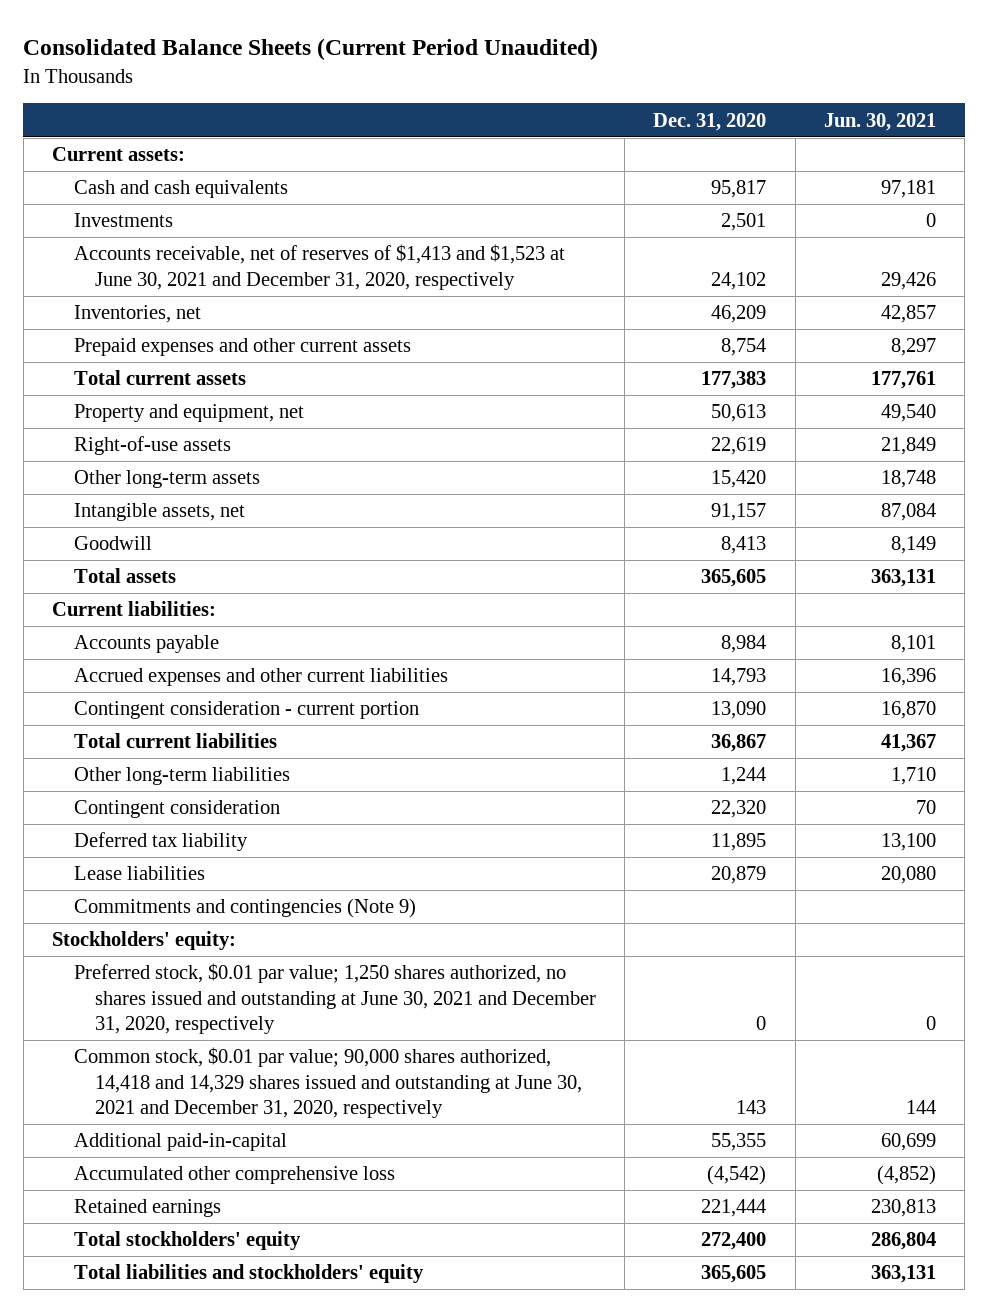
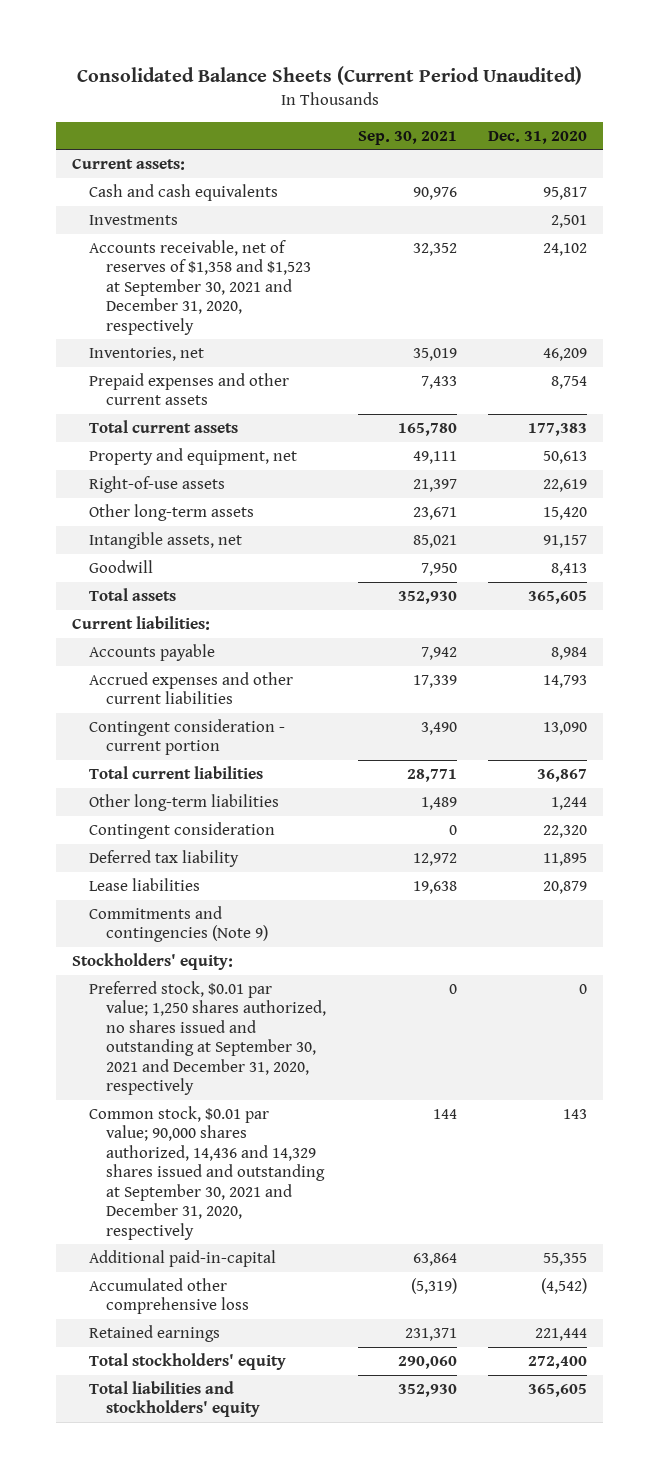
- | Dec. 31, 2020 | Jun. 30, 2021
+ | Sep. 30, 2021 | Dec. 31, 2020
- Accounts receivable, net of reserves of $1,413 and $1,523 at June 30, 2021 and December 31, 2020, respectively | 24,102 | 29,426
+ Accounts receivable, net of reserves of $1,358 and $1,523 at September 30, 2021 and December 31, 2020, respectively | 32,352 | 24,102
- Preferred stock, $0.01 par value; 1,250 shares authorized, no shares issued and outstanding at June 30, 2021 and December 31, 2020, respectively | 0 | 0
- Common stock, $0.01 par value; 90,000 shares authorized, 14,418 and 14,329 shares issued and outstanding at June 30, 2021 and December 31, 2020, respectively | 143 | 144
+ Preferred stock, $0.01 par value; 1,250 shares authorized, no shares issued and outstanding at September 30, 2021 and December 31, 2020, respectively | 0 | 0
+ Common stock, $0.01 par value; 90,000 shares authorized, 14,436 and 14,329 shares issued and outstanding at September 30, 2021 and December 31, 2020, respectively | 144 | 143

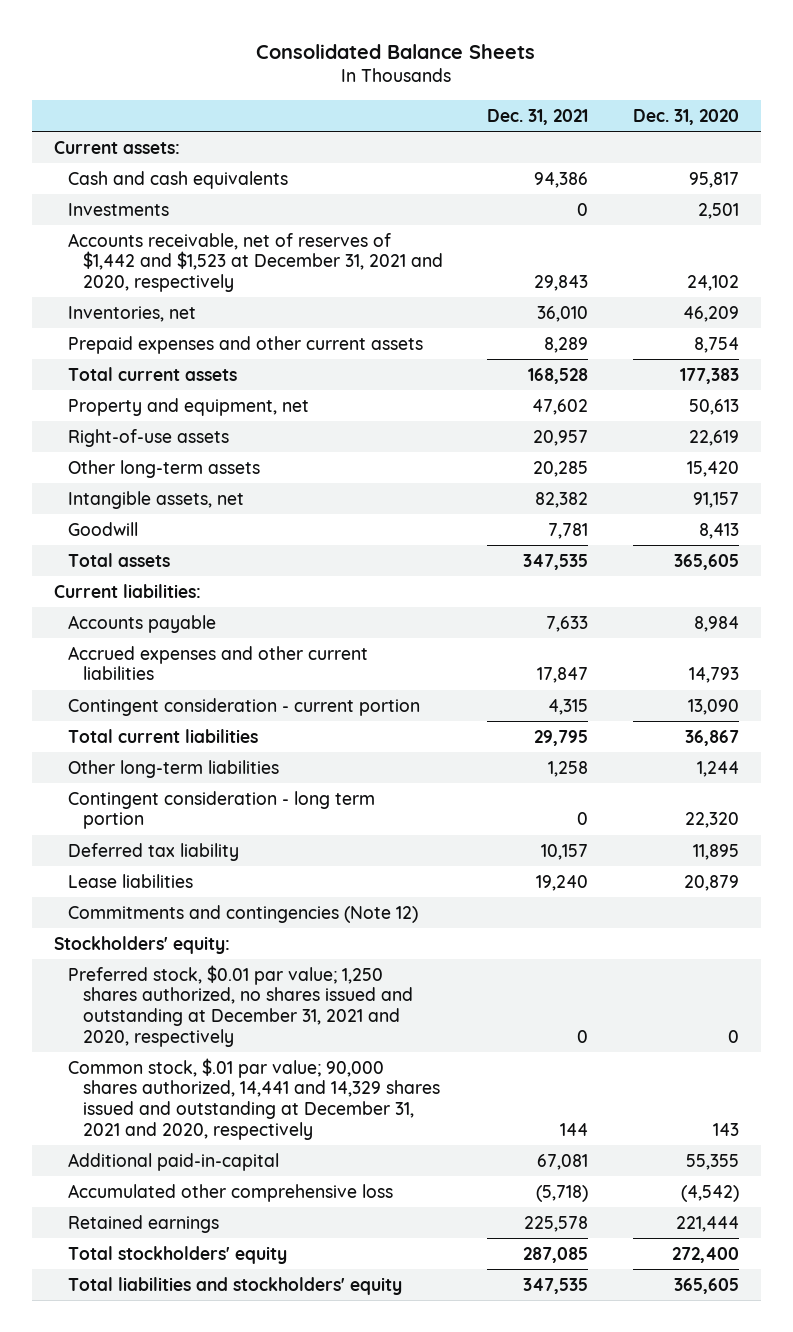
- Consolidated Balance Sheets (Current Period Unaudited)
+ Consolidated Balance Sheets
- | Sep. 30, 2021 | Dec. 31, 2020
+ | Dec. 31, 2021 | Dec. 31, 2020
- Accounts receivable, net of reserves of $1,358 and $1,523 at September 30, 2021 and December 31, 2020, respectively | 32,352 | 24,102
+ Accounts receivable, net of reserves of $1,442 and $1,523 at December 31, 2021 and 2020, respectively | 29,843 | 24,102
- Contingent consideration | 0 | 22,320
+ Contingent consideration - long term portion | 0 | 22,320
- Commitments and contingencies (Note 9)
+ Commitments and contingencies (Note 12)
- Preferred stock, $0.01 par value; 1,250 shares authorized, no shares issued and outstanding at September 30, 2021 and December 31, 2020, respectively | 0 | 0
- Common stock, $0.01 par value; 90,000 shares authorized, 14,436 and 14,329 shares issued and outstanding at September 30, 2021 and December 31, 2020, respectively | 144 | 143
+ Preferred stock, $0.01 par value; 1,250 shares authorized, no shares issued and outstanding at December 31, 2021 and 2020, respectively | 0 | 0
+ Common stock, $.01 par value; 90,000 shares authorized, 14,441 and 14,329 shares issued and outstanding at December 31, 2021 and 2020, respectively | 144 | 143

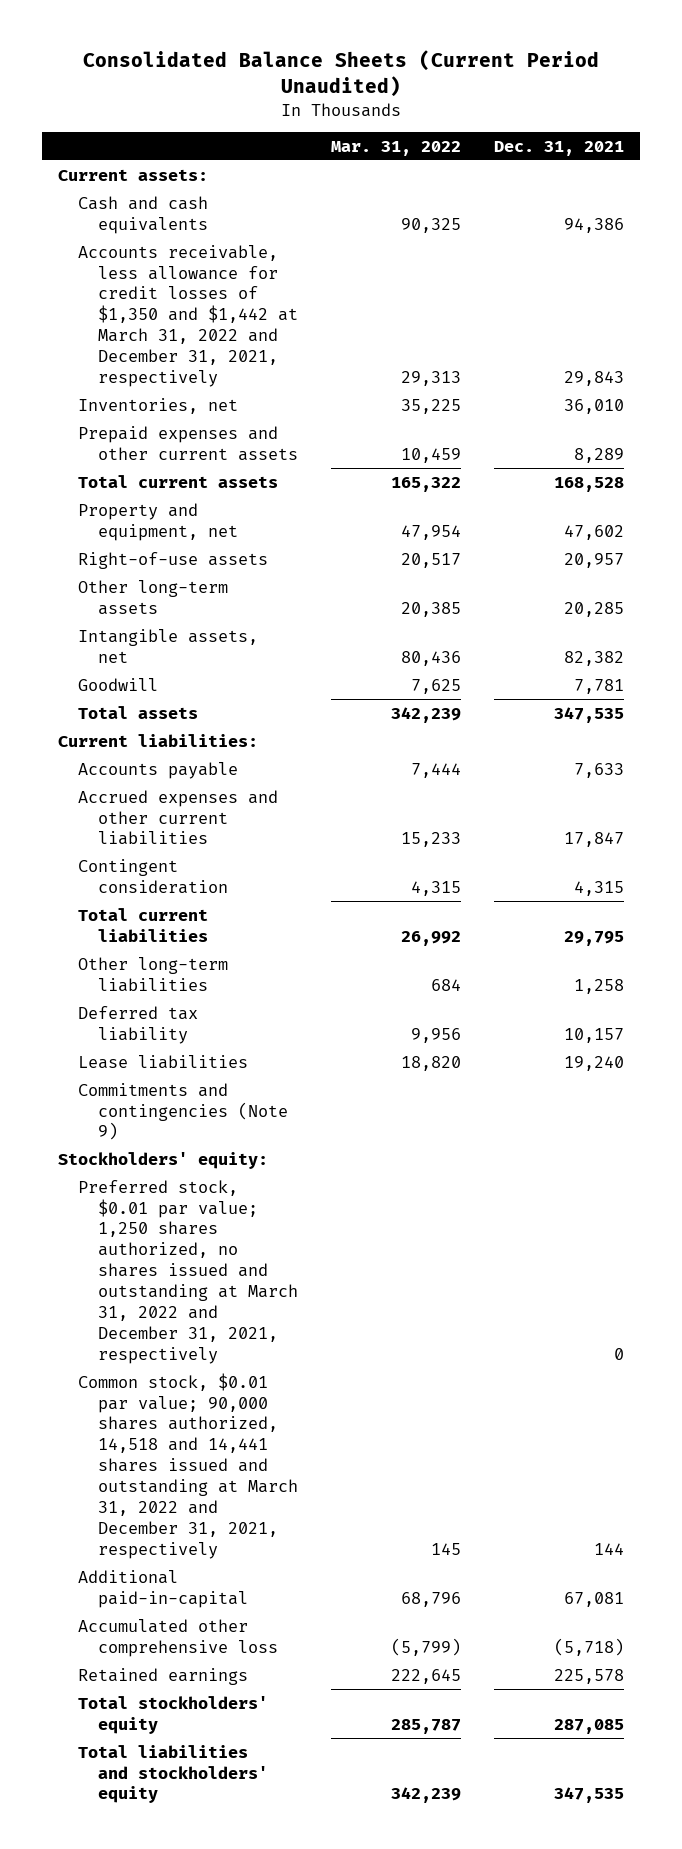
- Consolidated Balance Sheets
+ Consolidated Balance Sheets (Current Period Unaudited)
- | Dec. 31, 2021 | Dec. 31, 2020
+ | Mar. 31, 2022 | Dec. 31, 2021
- Investments | 0 | 2,501
- Accounts receivable, net of reserves of $1,442 and $1,523 at December 31, 2021 and 2020, respectively | 29,843 | 24,102
+ Accounts receivable, less allowance for credit losses of $1,350 and $1,442 at March 31, 2022 and December 31, 2021, respectively | 29,313 | 29,843
- Contingent consideration - current portion | 4,315 | 13,090
+ Contingent consideration | 4,315 | 4,315
- Contingent consideration - long term portion | 0 | 22,320
- Commitments and contingencies (Note 12)
+ Commitments and contingencies (Note 9)
- Preferred stock, $0.01 par value; 1,250 shares authorized, no shares issued and outstanding at December 31, 2021 and 2020, respectively | 0 | 0
- Common stock, $.01 par value; 90,000 shares authorized, 14,441 and 14,329 shares issued and outstanding at December 31, 2021 and 2020, respectively | 144 | 143
+ Preferred stock, $0.01 par value; 1,250 shares authorized, no shares issued and outstanding at March 31, 2022 and December 31, 2021, respectively | | 0
+ Common stock, $0.01 par value; 90,000 shares authorized, 14,518 and 14,441 shares issued and outstanding at March 31, 2022 and December 31, 2021, respectively | 145 | 144

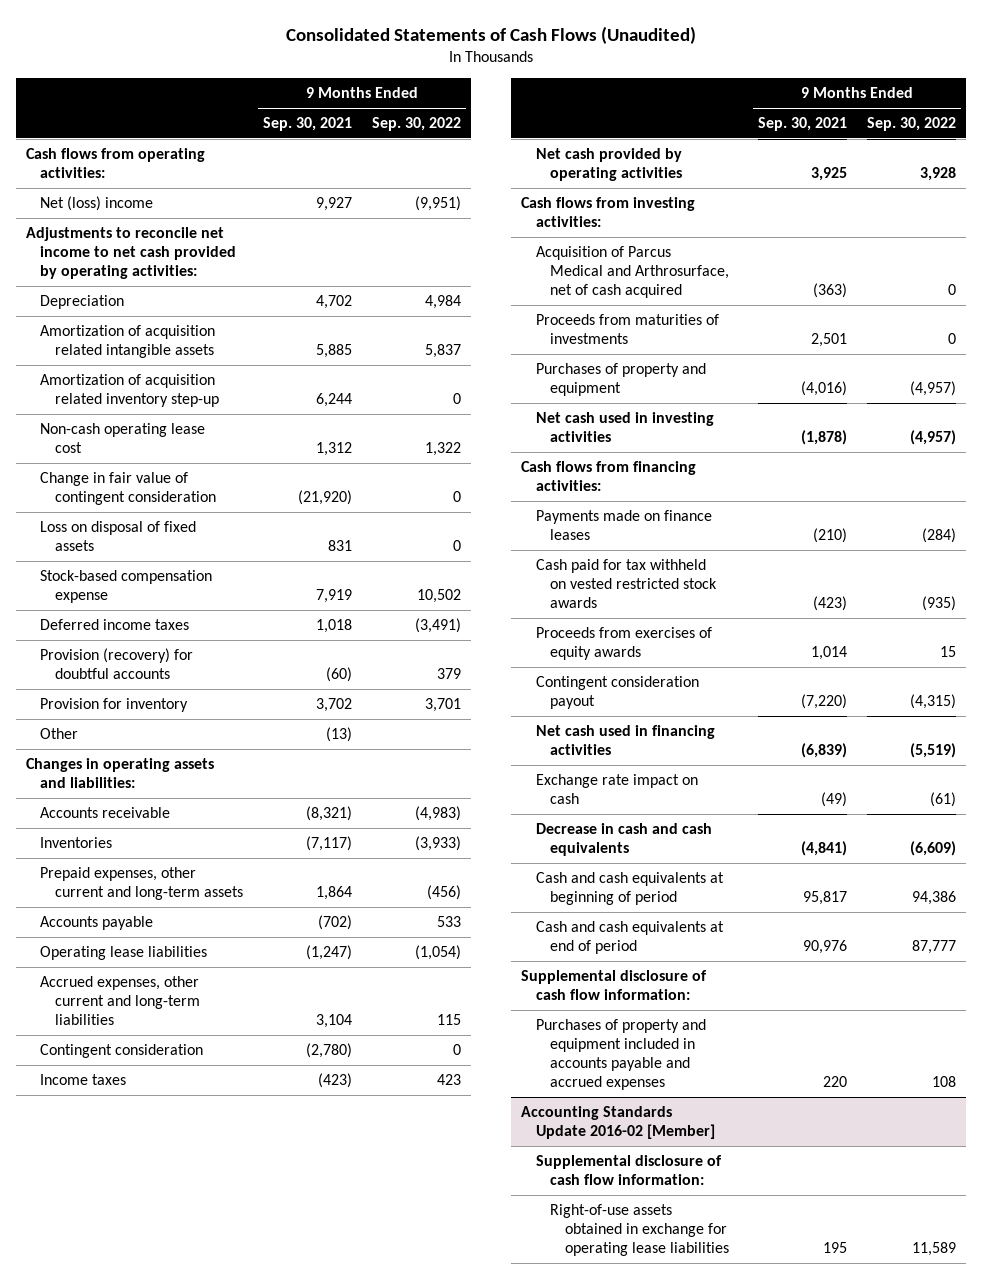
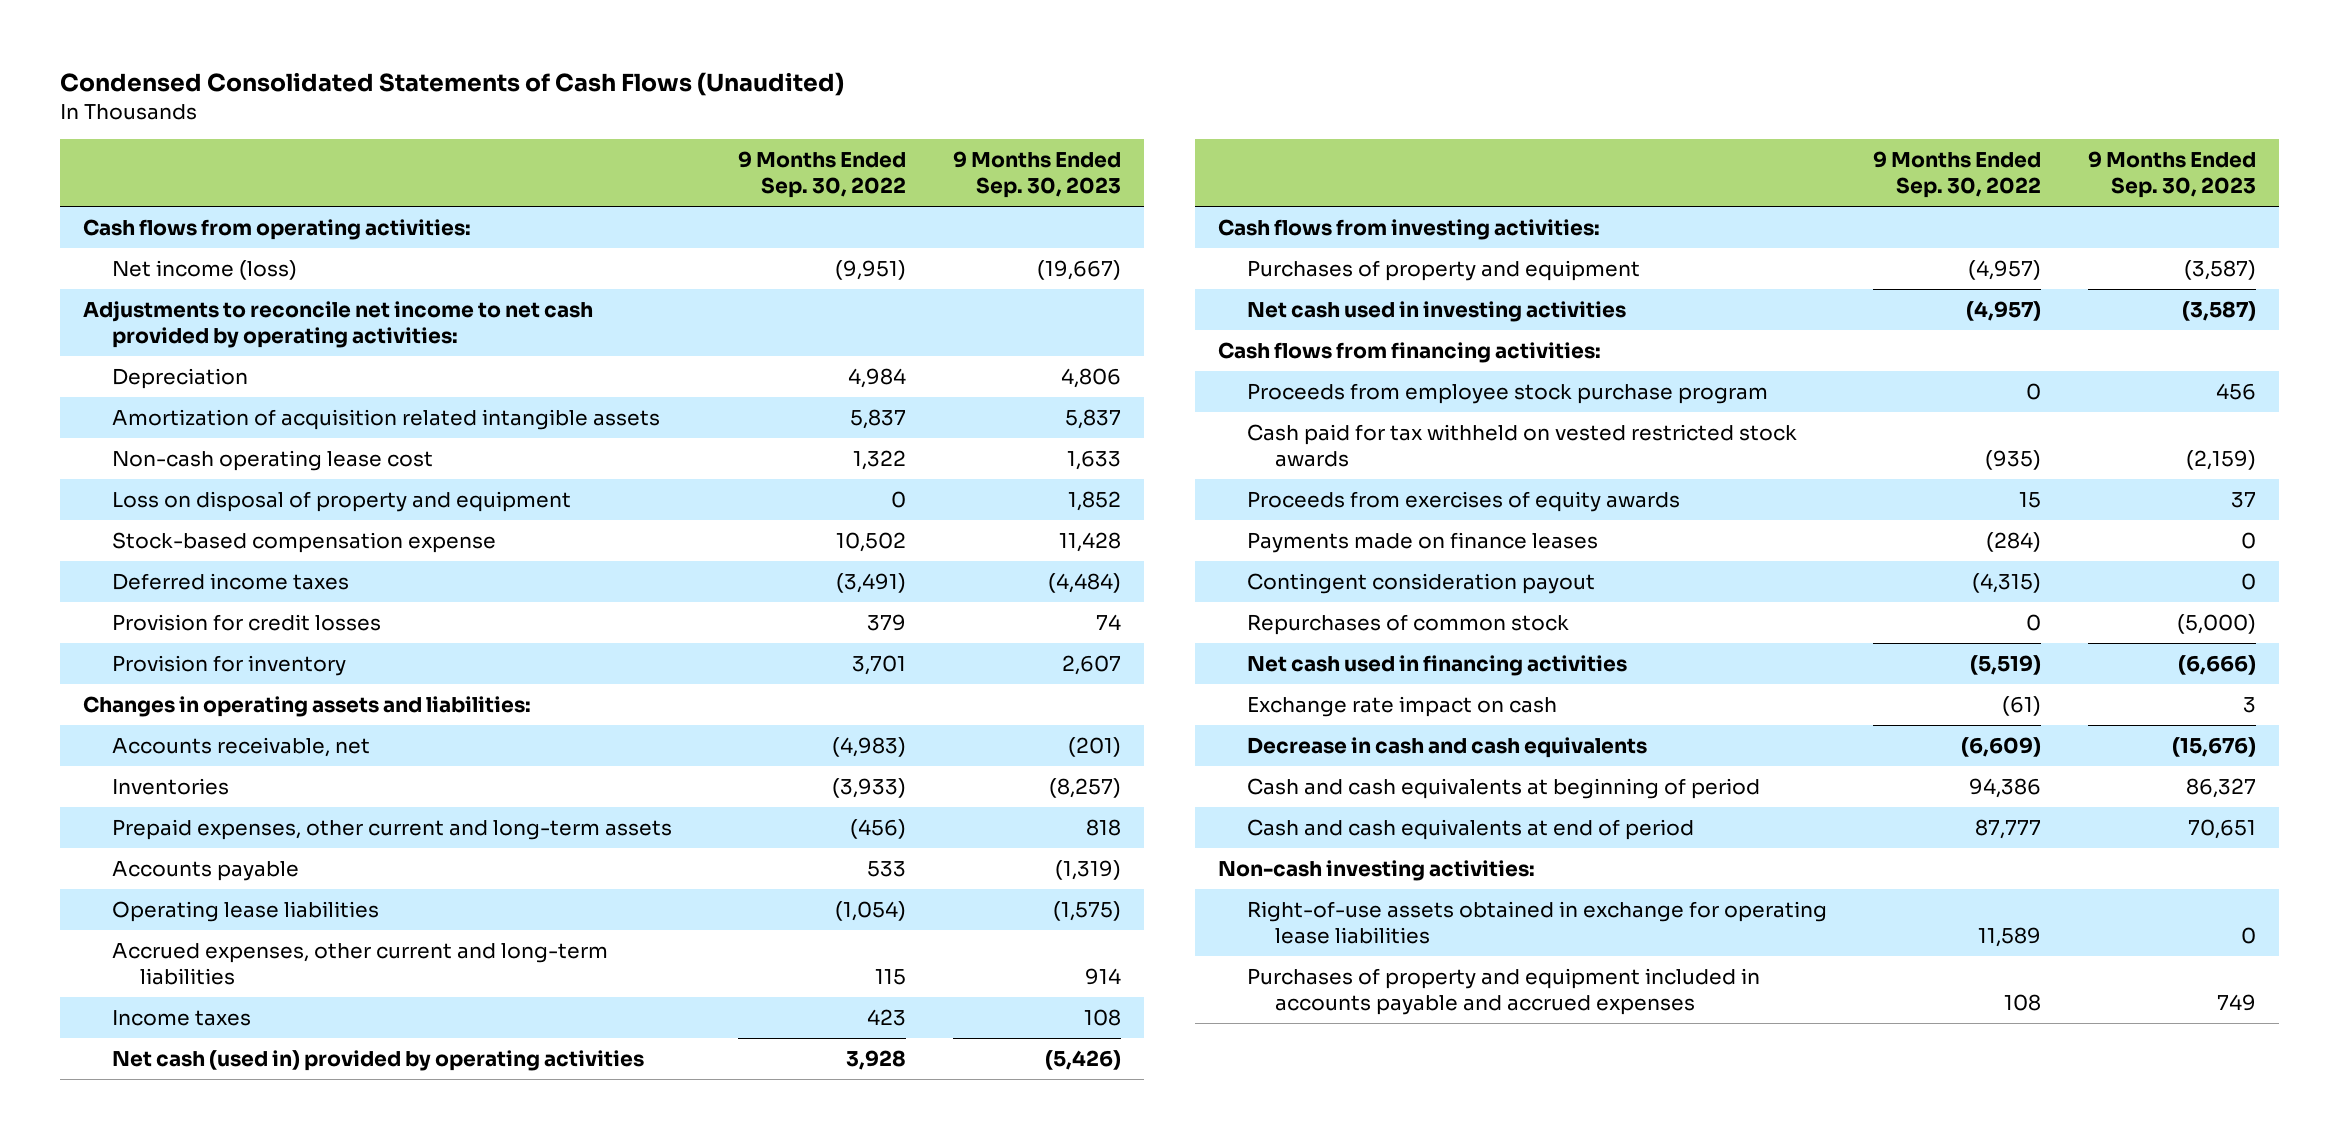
- Consolidated Statements of Cash Flows (Unaudited)
+ Condensed Consolidated Statements of Cash Flows (Unaudited)
- | 9 Months Ended Sep. 30, 2021 | 9 Months Ended Sep. 30, 2022
+ | 9 Months Ended Sep. 30, 2022 | 9 Months Ended Sep. 30, 2023
- Net (loss) income | 9,927 | (9,951)
+ Net income (loss) | (9,951) | (19,667)
- Amortization of acquisition related inventory step-up | 6,244 | 0
- Change in fair value of contingent consideration | (21,920) | 0
- Loss on disposal of fixed assets | 831 | 0
+ Loss on disposal of property and equipment | 0 | 1,852
- Provision (recovery) for doubtful accounts | (60) | 379
+ Provision for credit losses | 379 | 74
- Other | (13) |
- Accounts receivable | (8,321) | (4,983)
+ Accounts receivable, net | (4,983) | (201)
- Contingent consideration | (2,780) | 0
- Net cash provided by operating activities | 3,925 | 3,928
+ Net cash (used in) provided by operating activities | 3,928 | (5,426)
- Acquisition of Parcus Medical and Arthrosurface, net of cash acquired | (363) | 0
- Proceeds from maturities of investments | 2,501 | 0
+ Proceeds from employee stock purchase program | 0 | 456
moved down: Payments made on finance leases | (284) | 0
+ Repurchases of common stock | 0 | (5,000)
- Supplemental disclosure of cash flow information:
- Accounting Standards Update 2016-02 [Member]
- Supplemental disclosure of cash flow information:
+ Non-cash investing activities:
moved down: Purchases of property and equipment included in accounts payable and accrued expenses | 108 | 749

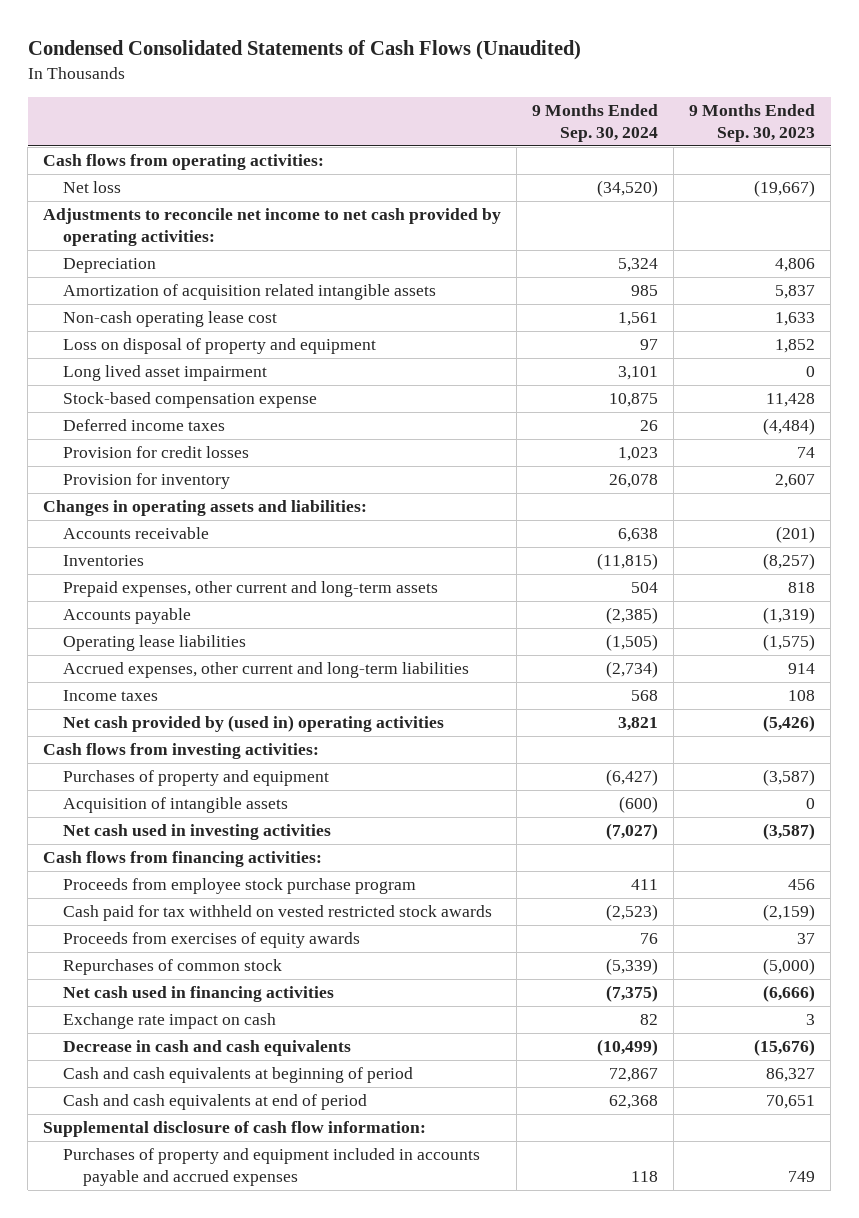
- | 9 Months Ended Sep. 30, 2022 | 9 Months Ended Sep. 30, 2023
+ | 9 Months Ended Sep. 30, 2024 | 9 Months Ended Sep. 30, 2023
- Net income (loss) | (9,951) | (19,667)
+ Net loss | (34,520) | (19,667)
+ Long lived asset impairment | 3,101 | 0
- Accounts receivable, net | (4,983) | (201)
+ Accounts receivable | 6,638 | (201)
- Net cash (used in) provided by operating activities | 3,928 | (5,426)
+ Net cash provided by (used in) operating activities | 3,821 | (5,426)
+ Acquisition of intangible assets | (600) | 0
- Payments made on finance leases | (284) | 0
- Contingent consideration payout | (4,315) | 0
- Non-cash investing activities:
- Right-of-use assets obtained in exchange for operating lease liabilities | 11,589 | 0
+ Supplemental disclosure of cash flow information:

